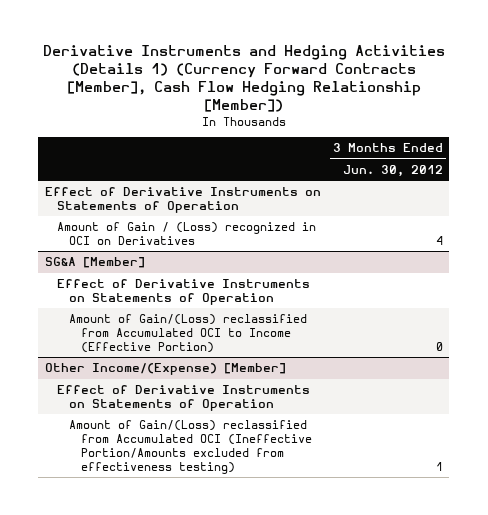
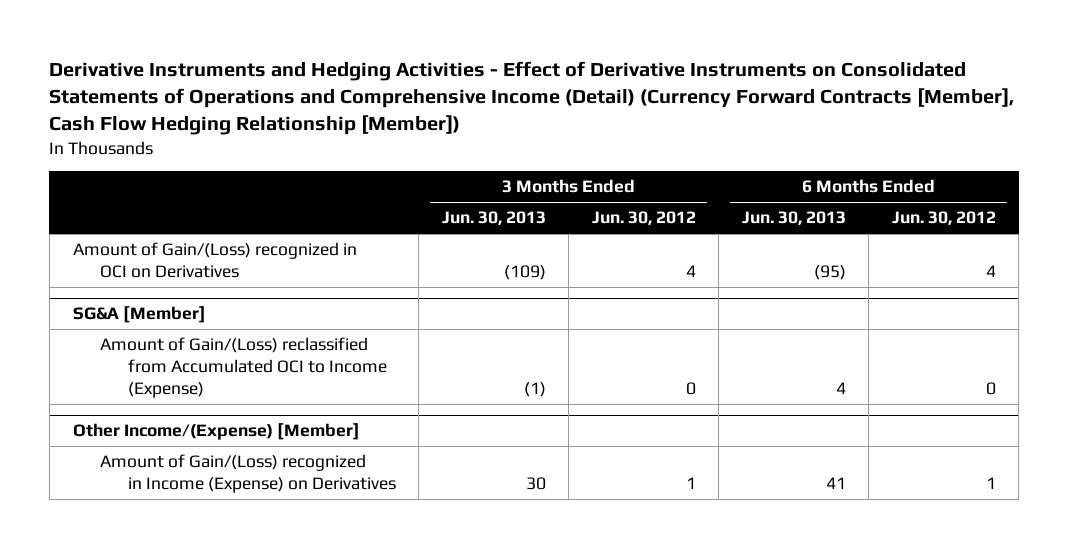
- Derivative Instruments and Hedging Activities (Details 1) (Currency Forward Contracts [Member], Cash Flow Hedging Relationship [Member])
+ Derivative Instruments and Hedging Activities - Effect of Derivative Instruments on Consolidated Statements of Operations and Comprehensive Income (Detail) (Currency Forward Contracts [Member], Cash Flow Hedging Relationship [Member])
- | 3 Months Ended Jun. 30, 2012
+ | 3 Months Ended Jun. 30, 2013 | 3 Months Ended Jun. 30, 2012 | 6 Months Ended Jun. 30, 2013 | 6 Months Ended Jun. 30, 2012
- Effect of Derivative Instruments on Statements of Operation
- Amount of Gain / (Loss) recognized in OCI on Derivatives | 4
+ Amount of Gain/(Loss) recognized in OCI on Derivatives | (109) | 4 | (95) | 4
@ SG&A [Member]
- Effect of Derivative Instruments on Statements of Operation
- Amount of Gain/(Loss) reclassified from Accumulated OCI to Income (Effective Portion) | 0
+ Amount of Gain/(Loss) reclassified from Accumulated OCI to Income (Expense) | (1) | 0 | 4 | 0
@ Other Income/(Expense) [Member]
- Effect of Derivative Instruments on Statements of Operation
- Amount of Gain/(Loss) reclassified from Accumulated OCI (Ineffective Portion/Amounts excluded from effectiveness testing) | 1
+ Amount of Gain/(Loss) recognized in Income (Expense) on Derivatives | 30 | 1 | 41 | 1

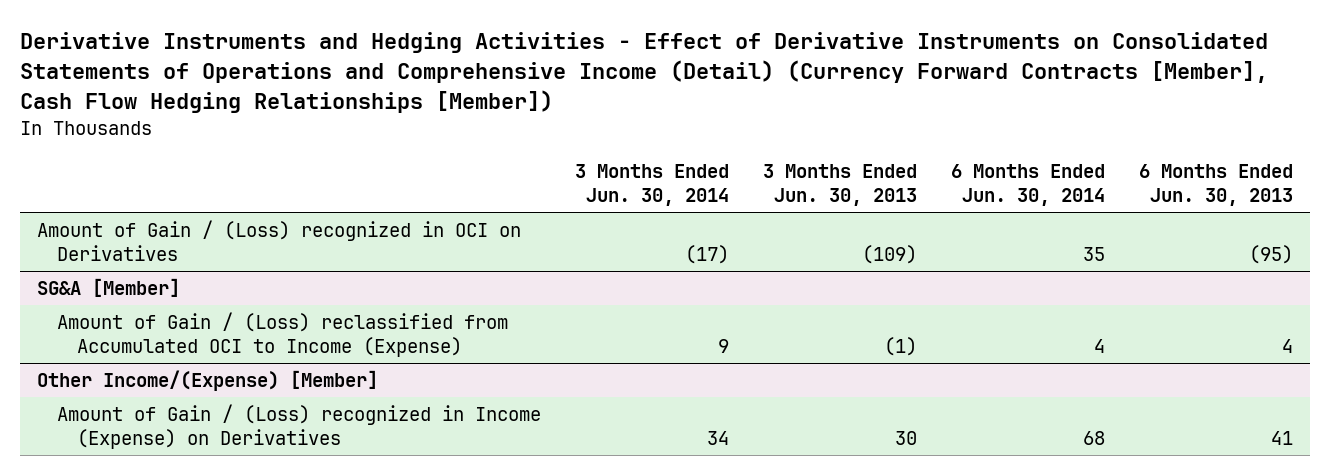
- Derivative Instruments and Hedging Activities - Effect of Derivative Instruments on Consolidated Statements of Operations and Comprehensive Income (Detail) (Currency Forward Contracts [Member], Cash Flow Hedging Relationship [Member])
+ Derivative Instruments and Hedging Activities - Effect of Derivative Instruments on Consolidated Statements of Operations and Comprehensive Income (Detail) (Currency Forward Contracts [Member], Cash Flow Hedging Relationships [Member])
- | 3 Months Ended Jun. 30, 2013 | 3 Months Ended Jun. 30, 2012 | 6 Months Ended Jun. 30, 2013 | 6 Months Ended Jun. 30, 2012
+ | 3 Months Ended Jun. 30, 2014 | 3 Months Ended Jun. 30, 2013 | 6 Months Ended Jun. 30, 2014 | 6 Months Ended Jun. 30, 2013
- Amount of Gain/(Loss) recognized in OCI on Derivatives | (109) | 4 | (95) | 4
+ Amount of Gain / (Loss) recognized in OCI on Derivatives | (17) | (109) | 35 | (95)
@ SG&A [Member]
- Amount of Gain/(Loss) reclassified from Accumulated OCI to Income (Expense) | (1) | 0 | 4 | 0
+ Amount of Gain / (Loss) reclassified from Accumulated OCI to Income (Expense) | 9 | (1) | 4 | 4
@ Other Income/(Expense) [Member]
- Amount of Gain/(Loss) recognized in Income (Expense) on Derivatives | 30 | 1 | 41 | 1
+ Amount of Gain / (Loss) recognized in Income (Expense) on Derivatives | 34 | 30 | 68 | 41

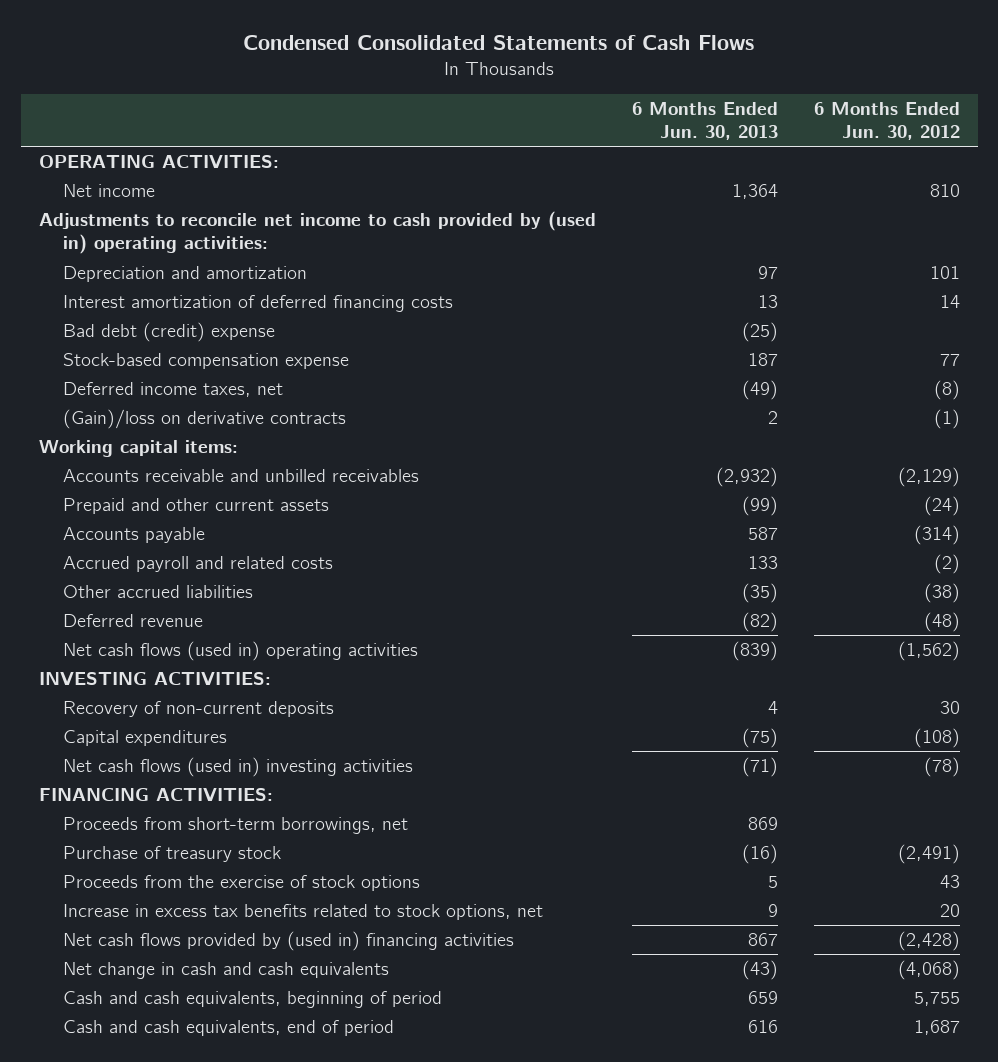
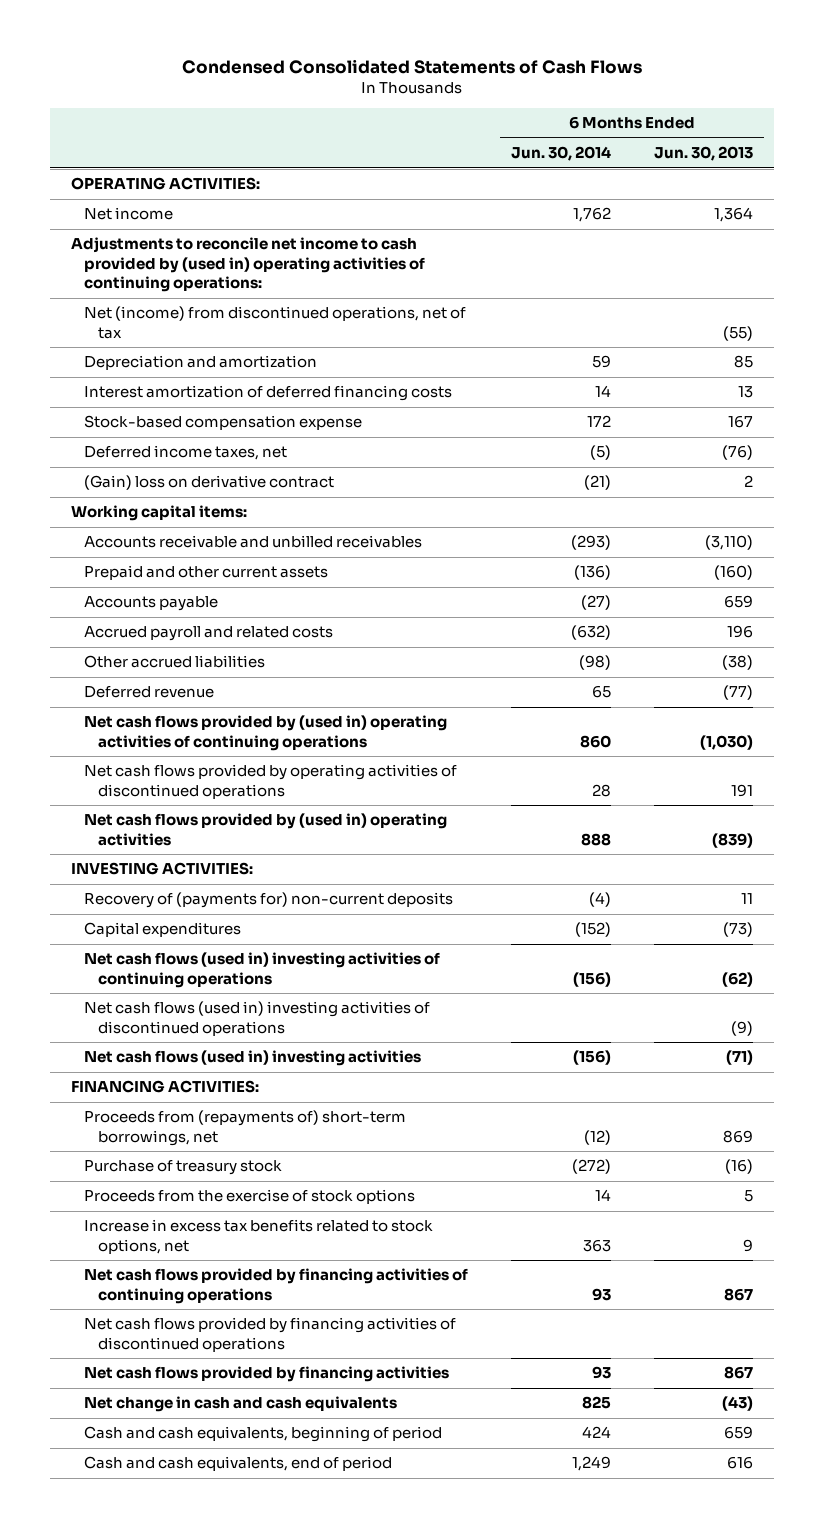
- | 6 Months Ended Jun. 30, 2013 | 6 Months Ended Jun. 30, 2012
+ | 6 Months Ended Jun. 30, 2014 | 6 Months Ended Jun. 30, 2013
- Adjustments to reconcile net income to cash provided by (used in) operating activities:
- Depreciation and amortization | 97 | 101
+ Adjustments to reconcile net income to cash provided by (used in) operating activities of continuing operations:
+ Net (income) from discontinued operations, net of tax | | (55)
+ Depreciation and amortization | 59 | 85
- Bad debt (credit) expense | (25) |
- Stock-based compensation expense | 187 | 77
- Deferred income taxes, net | (49) | (8)
- (Gain)/loss on derivative contracts | 2 | (1)
+ Stock-based compensation expense | 172 | 167
+ Deferred income taxes, net | (5) | (76)
+ (Gain) loss on derivative contract | (21) | 2
- Accounts receivable and unbilled receivables | (2,932) | (2,129)
- Prepaid and other current assets | (99) | (24)
- Accounts payable | 587 | (314)
- Accrued payroll and related costs | 133 | (2)
- Other accrued liabilities | (35) | (38)
- Deferred revenue | (82) | (48)
- Net cash flows (used in) operating activities | (839) | (1,562)
+ Accounts receivable and unbilled receivables | (293) | (3,110)
+ Prepaid and other current assets | (136) | (160)
+ Accounts payable | (27) | 659
+ Accrued payroll and related costs | (632) | 196
+ Other accrued liabilities | (98) | (38)
+ Deferred revenue | 65 | (77)
+ Net cash flows provided by (used in) operating activities of continuing operations | 860 | (1,030)
+ Net cash flows provided by operating activities of discontinued operations | 28 | 191
+ Net cash flows provided by (used in) operating activities | 888 | (839)
- Recovery of non-current deposits | 4 | 30
- Capital expenditures | (75) | (108)
+ Recovery of (payments for) non-current deposits | (4) | 11
+ Capital expenditures | (152) | (73)
+ Net cash flows (used in) investing activities of continuing operations | (156) | (62)
+ Net cash flows (used in) investing activities of discontinued operations | | (9)
- Proceeds from short-term borrowings, net | 869 |
+ Proceeds from (repayments of) short-term borrowings, net | (12) | 869
- Net cash flows provided by (used in) financing activities | 867 | (2,428)
+ Net cash flows provided by financing activities of continuing operations | 93 | 867
+ Net cash flows provided by financing activities of discontinued operations
+ Net cash flows provided by financing activities | 93 | 867

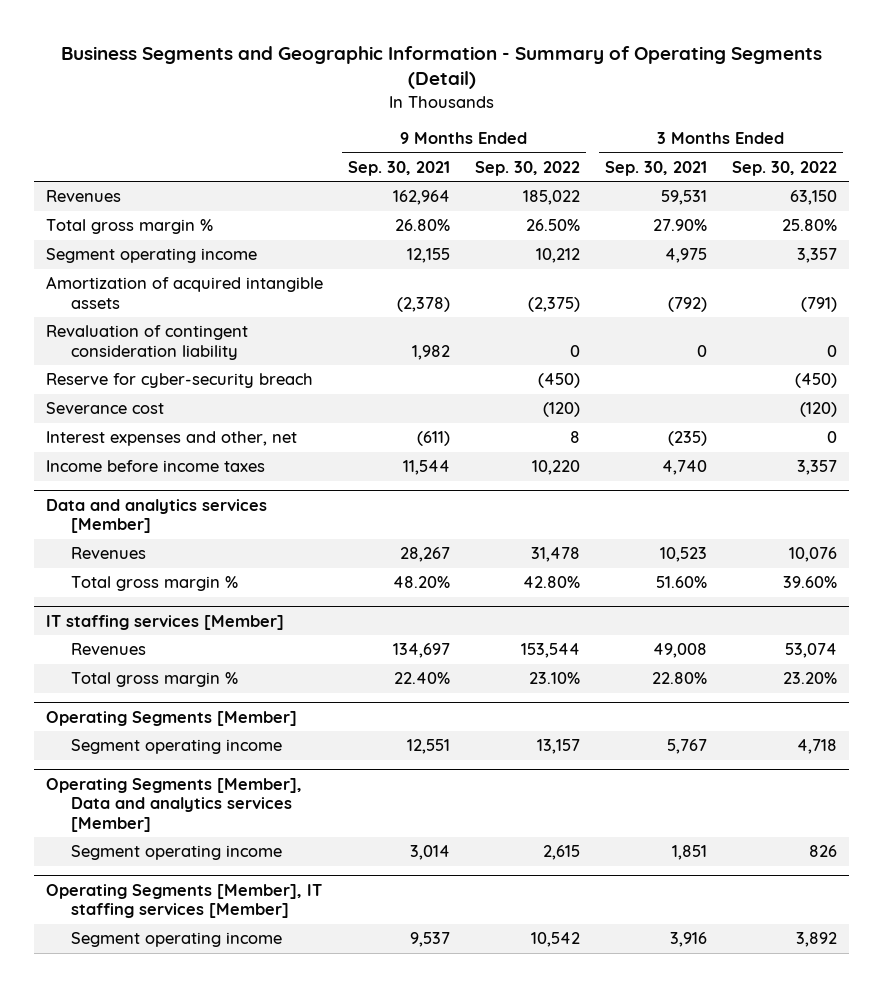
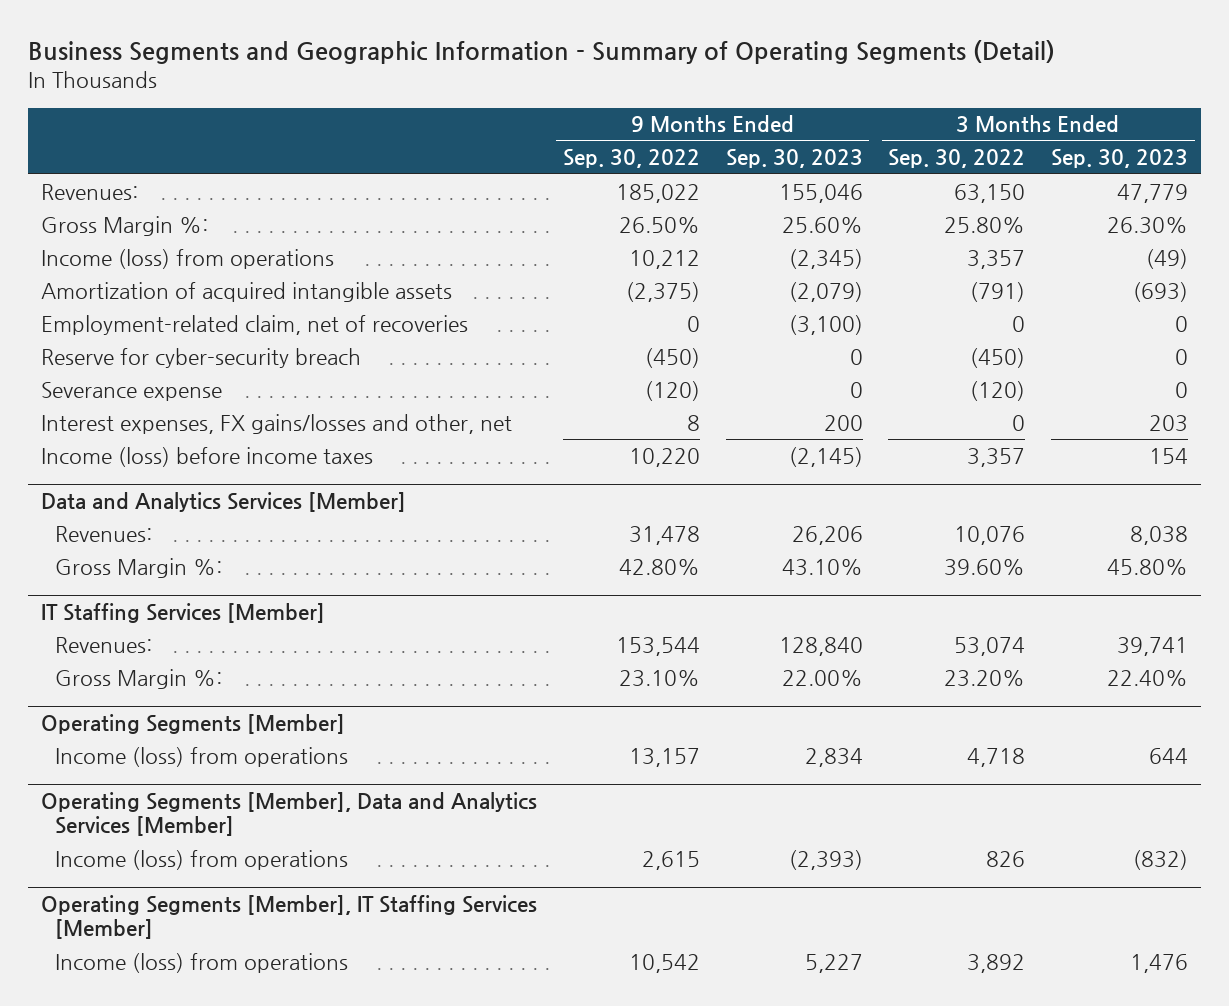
- | 9 Months Ended Sep. 30, 2021 | 9 Months Ended Sep. 30, 2022 | 3 Months Ended Sep. 30, 2021 | 3 Months Ended Sep. 30, 2022
+ | 9 Months Ended Sep. 30, 2022 | 9 Months Ended Sep. 30, 2023 | 3 Months Ended Sep. 30, 2022 | 3 Months Ended Sep. 30, 2023
- Revenues | 162,964 | 185,022 | 59,531 | 63,150
- Total gross margin % | 26.80% | 26.50% | 27.90% | 25.80%
- Segment operating income | 12,155 | 10,212 | 4,975 | 3,357
+ Revenues: | 185,022 | 155,046 | 63,150 | 47,779
+ Gross Margin %: | 26.50% | 25.60% | 25.80% | 26.30%
+ Income (loss) from operations | 10,212 | (2,345) | 3,357 | (49)
- Revaluation of contingent consideration liability | 1,982 | 0 | 0 | 0
+ Employment-related claim, net of recoveries | 0 | (3,100) | 0 | 0
- Severance cost | | (120) | | (120)
- Interest expenses and other, net | (611) | 8 | (235) | 0
- Income before income taxes | 11,544 | 10,220 | 4,740 | 3,357
- Data and analytics services [Member]
- Revenues | 28,267 | 31,478 | 10,523 | 10,076
- Total gross margin % | 48.20% | 42.80% | 51.60% | 39.60%
- IT staffing services [Member]
- Revenues | 134,697 | 153,544 | 49,008 | 53,074
- Total gross margin % | 22.40% | 23.10% | 22.80% | 23.20%
+ Severance expense | (120) | 0 | (120) | 0
+ Interest expenses, FX gains/losses and other, net | 8 | 200 | 0 | 203
+ Income (loss) before income taxes | 10,220 | (2,145) | 3,357 | 154
+ Data and Analytics Services [Member]
+ Revenues: | 31,478 | 26,206 | 10,076 | 8,038
+ Gross Margin %: | 42.80% | 43.10% | 39.60% | 45.80%
+ IT Staffing Services [Member]
+ Revenues: | 153,544 | 128,840 | 53,074 | 39,741
+ Gross Margin %: | 23.10% | 22.00% | 23.20% | 22.40%
@ Operating Segments [Member]
- Segment operating income | 12,551 | 13,157 | 5,767 | 4,718
- Operating Segments [Member], Data and analytics services [Member]
- Segment operating income | 3,014 | 2,615 | 1,851 | 826
- Operating Segments [Member], IT staffing services [Member]
- Segment operating income | 9,537 | 10,542 | 3,916 | 3,892
@ Operating Segments [Member]
+ Income (loss) from operations | 13,157 | 2,834 | 4,718 | 644
+ Operating Segments [Member], Data and Analytics Services [Member]
+ Income (loss) from operations | 2,615 | (2,393) | 826 | (832)
+ Operating Segments [Member], IT Staffing Services [Member]
+ Income (loss) from operations | 10,542 | 5,227 | 3,892 | 1,476

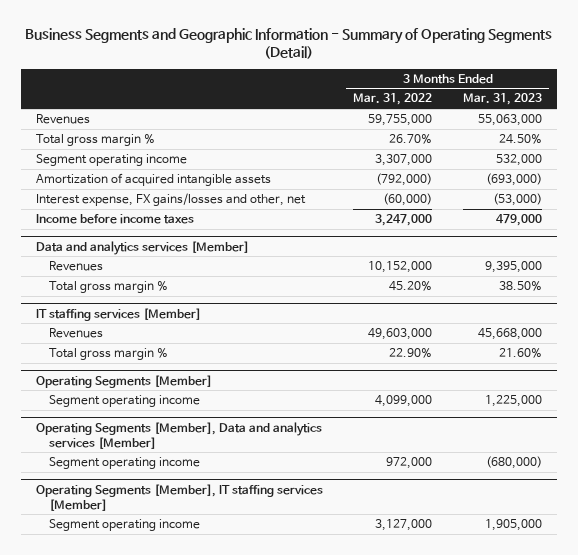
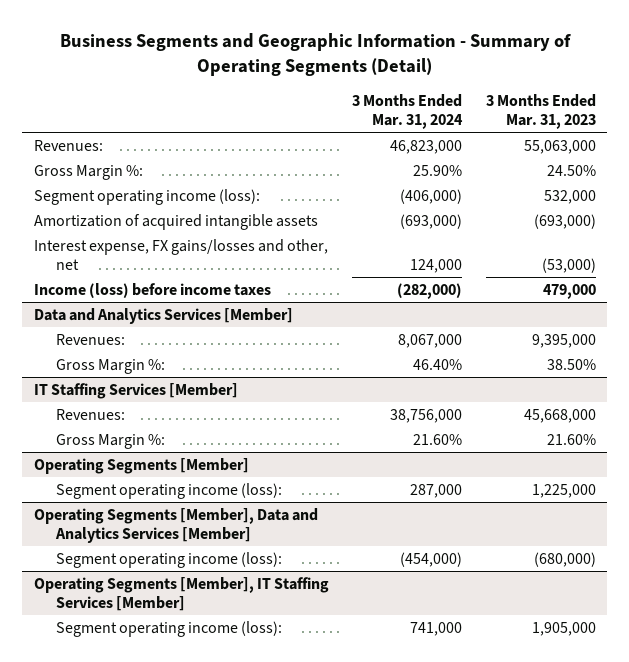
- | 3 Months Ended Mar. 31, 2022 | 3 Months Ended Mar. 31, 2023
+ | 3 Months Ended Mar. 31, 2024 | 3 Months Ended Mar. 31, 2023
- Revenues | 59,755,000 | 55,063,000
- Total gross margin % | 26.70% | 24.50%
- Segment operating income | 3,307,000 | 532,000
+ Revenues: | 46,823,000 | 55,063,000
+ Gross Margin %: | 25.90% | 24.50%
+ Segment operating income (loss): | (406,000) | 532,000
- Income before income taxes | 3,247,000 | 479,000
- Data and analytics services [Member]
- Revenues | 10,152,000 | 9,395,000
- Total gross margin % | 45.20% | 38.50%
- IT staffing services [Member]
- Revenues | 49,603,000 | 45,668,000
- Total gross margin % | 22.90% | 21.60%
+ Income (loss) before income taxes | (282,000) | 479,000
+ Data and Analytics Services [Member]
+ Revenues: | 8,067,000 | 9,395,000
+ Gross Margin %: | 46.40% | 38.50%
+ IT Staffing Services [Member]
+ Revenues: | 38,756,000 | 45,668,000
+ Gross Margin %: | 21.60% | 21.60%
@ Operating Segments [Member]
- Segment operating income | 4,099,000 | 1,225,000
- Operating Segments [Member], Data and analytics services [Member]
- Segment operating income | 972,000 | (680,000)
- Operating Segments [Member], IT staffing services [Member]
- Segment operating income | 3,127,000 | 1,905,000
@ Operating Segments [Member]
+ Segment operating income (loss): | 287,000 | 1,225,000
+ Operating Segments [Member], Data and Analytics Services [Member]
+ Segment operating income (loss): | (454,000) | (680,000)
+ Operating Segments [Member], IT Staffing Services [Member]
+ Segment operating income (loss): | 741,000 | 1,905,000

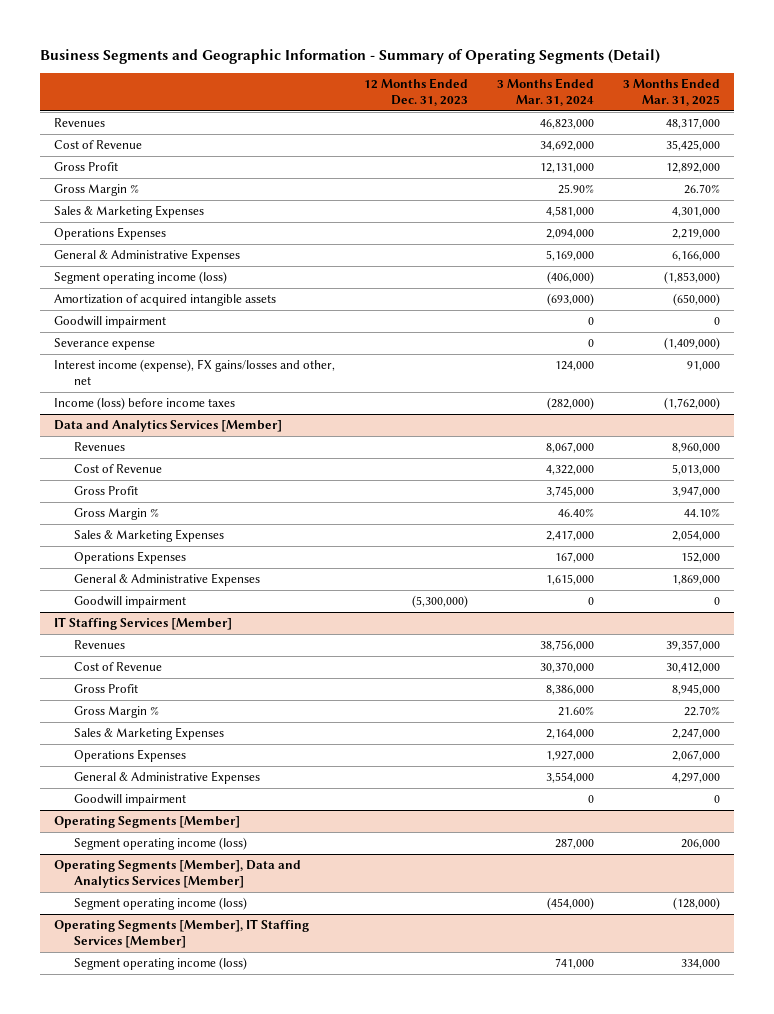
- | 3 Months Ended Mar. 31, 2024 | 3 Months Ended Mar. 31, 2023
+ | 12 Months Ended Dec. 31, 2023 | 3 Months Ended Mar. 31, 2024 | 3 Months Ended Mar. 31, 2025
- Revenues: | 46,823,000 | 55,063,000
- Gross Margin %: | 25.90% | 24.50%
- Segment operating income (loss): | (406,000) | 532,000
+ Revenues | | 46,823,000 | 48,317,000
+ Cost of Revenue | | 34,692,000 | 35,425,000
+ Gross Profit | | 12,131,000 | 12,892,000
+ Gross Margin % | | 25.90% | 26.70%
+ Sales & Marketing Expenses | | 4,581,000 | 4,301,000
+ Operations Expenses | | 2,094,000 | 2,219,000
+ General & Administrative Expenses | | 5,169,000 | 6,166,000
+ Segment operating income (loss) | | (406,000) | (1,853,000)
- Interest expense, FX gains/losses and other, net | 124,000 | (53,000)
+ Goodwill impairment | | 0 | 0
+ Severance expense | | 0 | (1,409,000)
+ Interest income (expense), FX gains/losses and other, net | | 124,000 | 91,000
@ Data and Analytics Services [Member]
- Revenues: | 8,067,000 | 9,395,000
- Gross Margin %: | 46.40% | 38.50%
+ Revenues | | 8,067,000 | 8,960,000
+ Cost of Revenue | | 4,322,000 | 5,013,000
+ Gross Profit | | 3,745,000 | 3,947,000
+ Gross Margin % | | 46.40% | 44.10%
+ Sales & Marketing Expenses | | 2,417,000 | 2,054,000
+ Operations Expenses | | 167,000 | 152,000
+ General & Administrative Expenses | | 1,615,000 | 1,869,000
+ Goodwill impairment | (5,300,000) | 0 | 0
@ IT Staffing Services [Member]
- Revenues: | 38,756,000 | 45,668,000
- Gross Margin %: | 21.60% | 21.60%
+ Revenues | | 38,756,000 | 39,357,000
+ Cost of Revenue | | 30,370,000 | 30,412,000
+ Gross Profit | | 8,386,000 | 8,945,000
+ Gross Margin % | | 21.60% | 22.70%
+ Sales & Marketing Expenses | | 2,164,000 | 2,247,000
+ Operations Expenses | | 1,927,000 | 2,067,000
+ General & Administrative Expenses | | 3,554,000 | 4,297,000
+ Goodwill impairment | | 0 | 0
@ Operating Segments [Member]
- Segment operating income (loss): | 287,000 | 1,225,000
+ Segment operating income (loss) | | 287,000 | 206,000
@ Operating Segments [Member], Data and Analytics Services [Member]
- Segment operating income (loss): | (454,000) | (680,000)
+ Segment operating income (loss) | | (454,000) | (128,000)
@ Operating Segments [Member], IT Staffing Services [Member]
- Segment operating income (loss): | 741,000 | 1,905,000
+ Segment operating income (loss) | | 741,000 | 334,000

